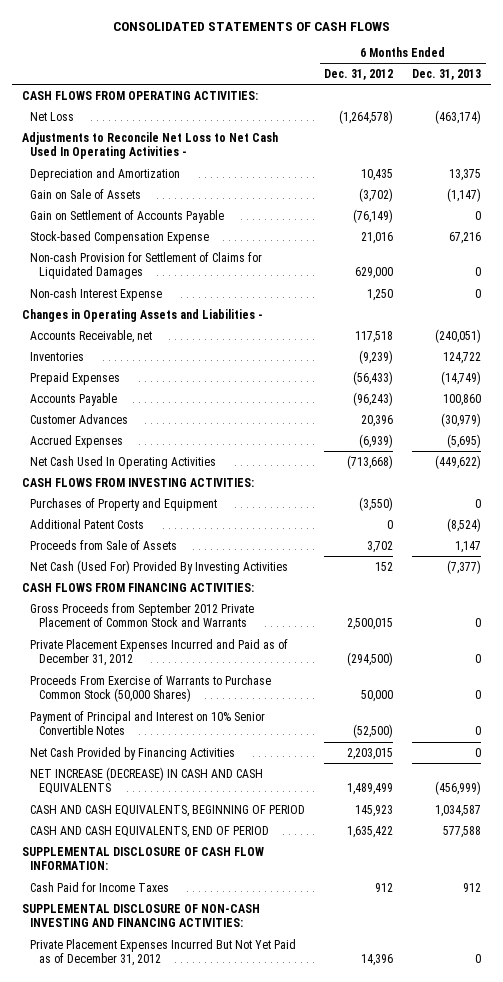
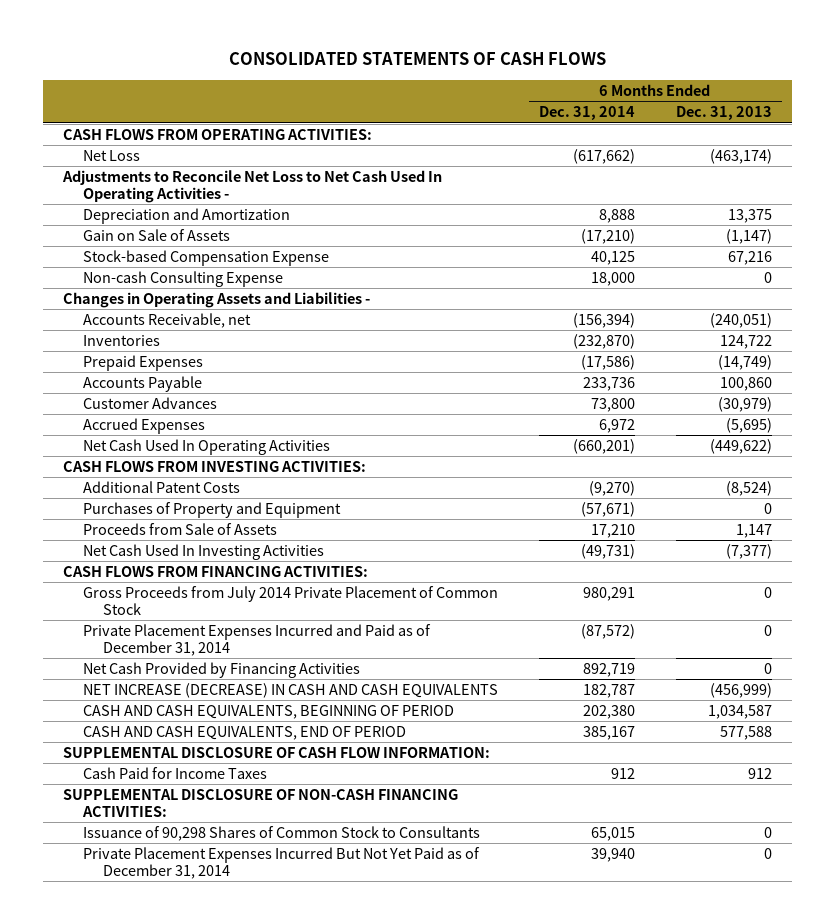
- | 6 Months Ended Dec. 31, 2012 | 6 Months Ended Dec. 31, 2013
+ | 6 Months Ended Dec. 31, 2014 | 6 Months Ended Dec. 31, 2013
- Gain on Settlement of Accounts Payable | (76,149) | 0
- Non-cash Provision for Settlement of Claims for Liquidated Damages | 629,000 | 0
- Non-cash Interest Expense | 1,250 | 0
+ Non-cash Consulting Expense | 18,000 | 0
moved down: Purchases of Property and Equipment | (57,671) | 0
- Net Cash (Used For) Provided By Investing Activities | 152 | (7,377)
+ Net Cash Used In Investing Activities | (49,731) | (7,377)
- Gross Proceeds from September 2012 Private Placement of Common Stock and Warrants | 2,500,015 | 0
- Private Placement Expenses Incurred and Paid as of December 31, 2012 | (294,500) | 0
- Proceeds From Exercise of Warrants to Purchase Common Stock (50,000 Shares) | 50,000 | 0
- Payment of Principal and Interest on 10% Senior Convertible Notes | (52,500) | 0
+ Gross Proceeds from July 2014 Private Placement of Common Stock | 980,291 | 0
+ Private Placement Expenses Incurred and Paid as of December 31, 2014 | (87,572) | 0
- SUPPLEMENTAL DISCLOSURE OF NON-CASH INVESTING AND FINANCING ACTIVITIES:
- Private Placement Expenses Incurred But Not Yet Paid as of December 31, 2012 | 14,396 | 0
+ SUPPLEMENTAL DISCLOSURE OF NON-CASH FINANCING ACTIVITIES:
+ Issuance of 90,298 Shares of Common Stock to Consultants | 65,015 | 0
+ Private Placement Expenses Incurred But Not Yet Paid as of December 31, 2014 | 39,940 | 0

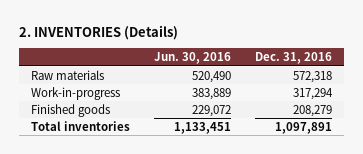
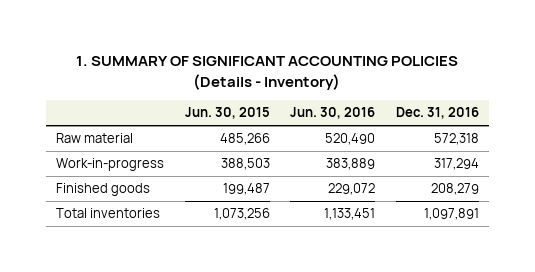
- 2. INVENTORIES (Details)
+ 1. SUMMARY OF SIGNIFICANT ACCOUNTING POLICIES (Details - Inventory)
- | Jun. 30, 2016 | Dec. 31, 2016
+ | Jun. 30, 2015 | Jun. 30, 2016 | Dec. 31, 2016
- Raw materials | 520,490 | 572,318
+ Raw material | 485,266 | 520,490 | 572,318

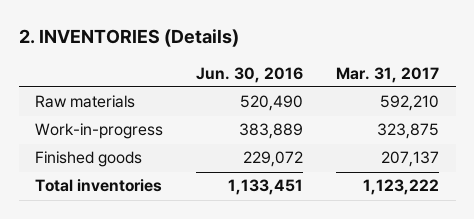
- 1. SUMMARY OF SIGNIFICANT ACCOUNTING POLICIES (Details - Inventory)
+ 2. INVENTORIES (Details)
- | Jun. 30, 2015 | Jun. 30, 2016 | Dec. 31, 2016
+ | Jun. 30, 2016 | Mar. 31, 2017
- Raw material | 485,266 | 520,490 | 572,318
+ Raw materials | 520,490 | 592,210

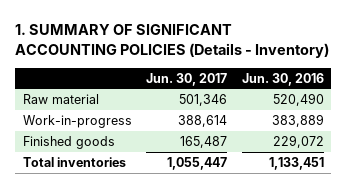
- 2. INVENTORIES (Details)
+ 1. SUMMARY OF SIGNIFICANT ACCOUNTING POLICIES (Details - Inventory)
- | Jun. 30, 2016 | Mar. 31, 2017
+ | Jun. 30, 2017 | Jun. 30, 2016
- Raw materials | 520,490 | 592,210
+ Raw material | 501,346 | 520,490

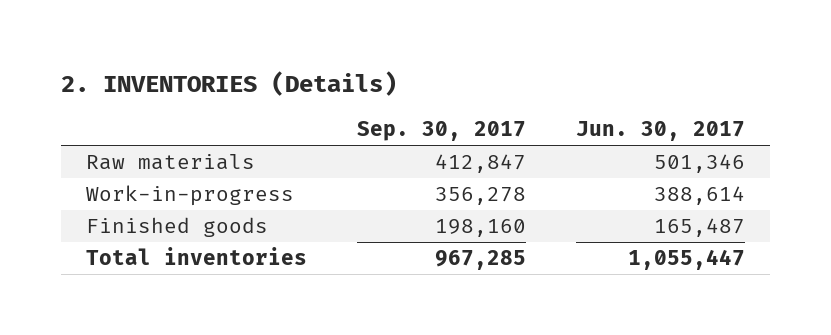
- 1. SUMMARY OF SIGNIFICANT ACCOUNTING POLICIES (Details - Inventory)
+ 2. INVENTORIES (Details)
- | Jun. 30, 2017 | Jun. 30, 2016
+ | Sep. 30, 2017 | Jun. 30, 2017
- Raw material | 501,346 | 520,490
+ Raw materials | 412,847 | 501,346

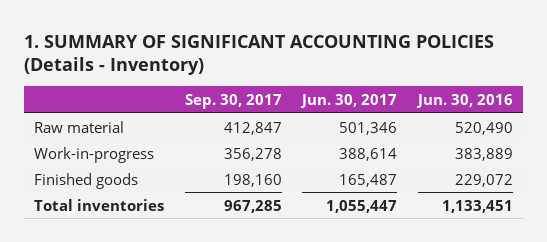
- 2. INVENTORIES (Details)
+ 1. SUMMARY OF SIGNIFICANT ACCOUNTING POLICIES (Details - Inventory)
- | Sep. 30, 2017 | Jun. 30, 2017
+ | Sep. 30, 2017 | Jun. 30, 2017 | Jun. 30, 2016
- Raw materials | 412,847 | 501,346
+ Raw material | 412,847 | 501,346 | 520,490

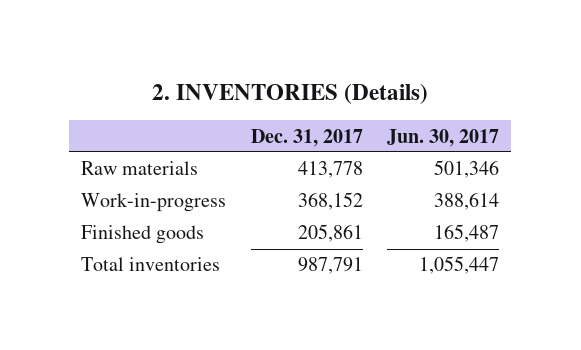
- 1. SUMMARY OF SIGNIFICANT ACCOUNTING POLICIES (Details - Inventory)
+ 2. INVENTORIES (Details)
- | Sep. 30, 2017 | Jun. 30, 2017 | Jun. 30, 2016
+ | Dec. 31, 2017 | Jun. 30, 2017
- Raw material | 412,847 | 501,346 | 520,490
+ Raw materials | 413,778 | 501,346

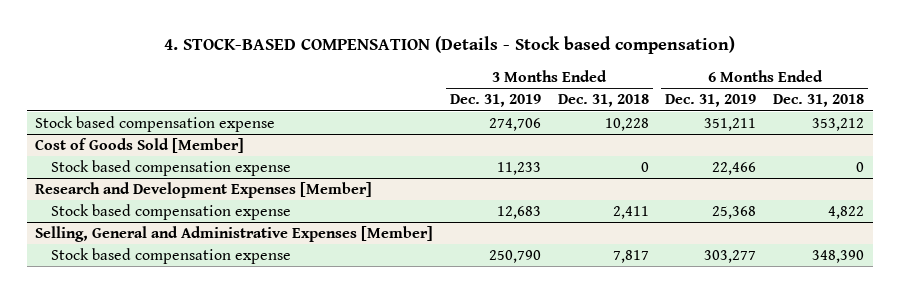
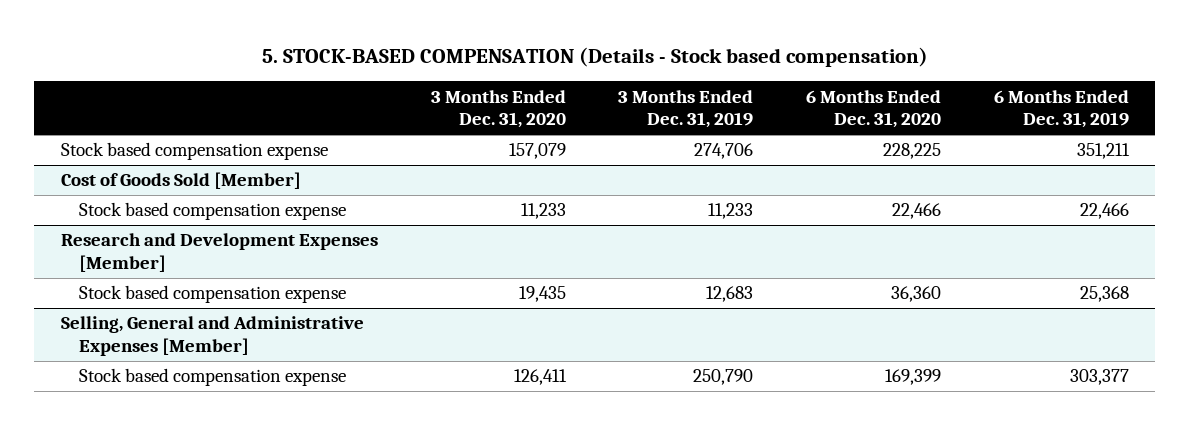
- 4. STOCK-BASED COMPENSATION (Details - Stock based compensation)
+ 5. STOCK-BASED COMPENSATION (Details - Stock based compensation)
- | 3 Months Ended Dec. 31, 2019 | 3 Months Ended Dec. 31, 2018 | 6 Months Ended Dec. 31, 2019 | 6 Months Ended Dec. 31, 2018
+ | 3 Months Ended Dec. 31, 2020 | 3 Months Ended Dec. 31, 2019 | 6 Months Ended Dec. 31, 2020 | 6 Months Ended Dec. 31, 2019
@ Selling, General and Administrative Expenses [Member]
- Stock based compensation expense | 250,790 | 7,817 | 303,277 | 348,390
+ Stock based compensation expense | 126,411 | 250,790 | 169,399 | 303,377

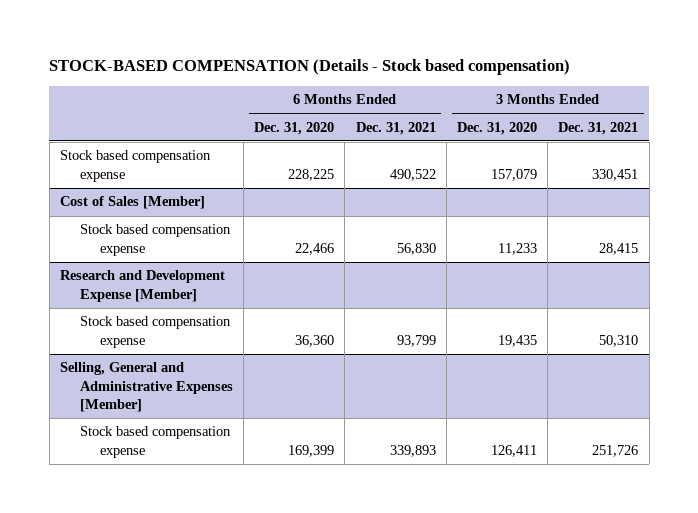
- 5. STOCK-BASED COMPENSATION (Details - Stock based compensation)
+ STOCK-BASED COMPENSATION (Details - Stock based compensation)
- | 3 Months Ended Dec. 31, 2020 | 3 Months Ended Dec. 31, 2019 | 6 Months Ended Dec. 31, 2020 | 6 Months Ended Dec. 31, 2019
+ | 6 Months Ended Dec. 31, 2020 | 6 Months Ended Dec. 31, 2021 | 3 Months Ended Dec. 31, 2020 | 3 Months Ended Dec. 31, 2021
- Cost of Goods Sold [Member]
+ Cost of Sales [Member]
- Research and Development Expenses [Member]
+ Research and Development Expense [Member]

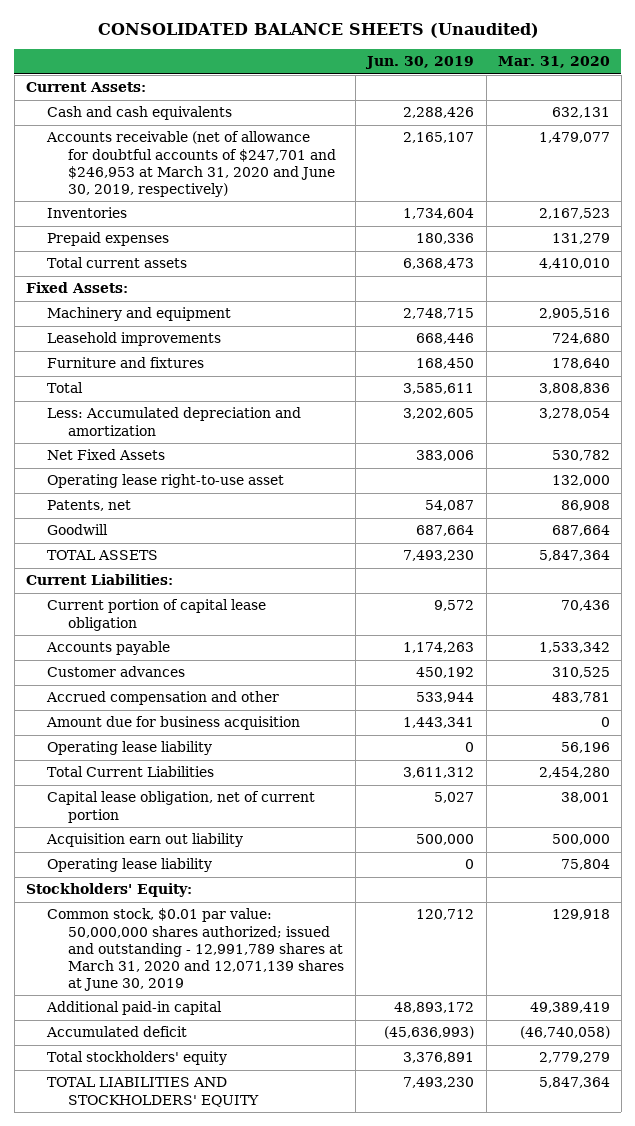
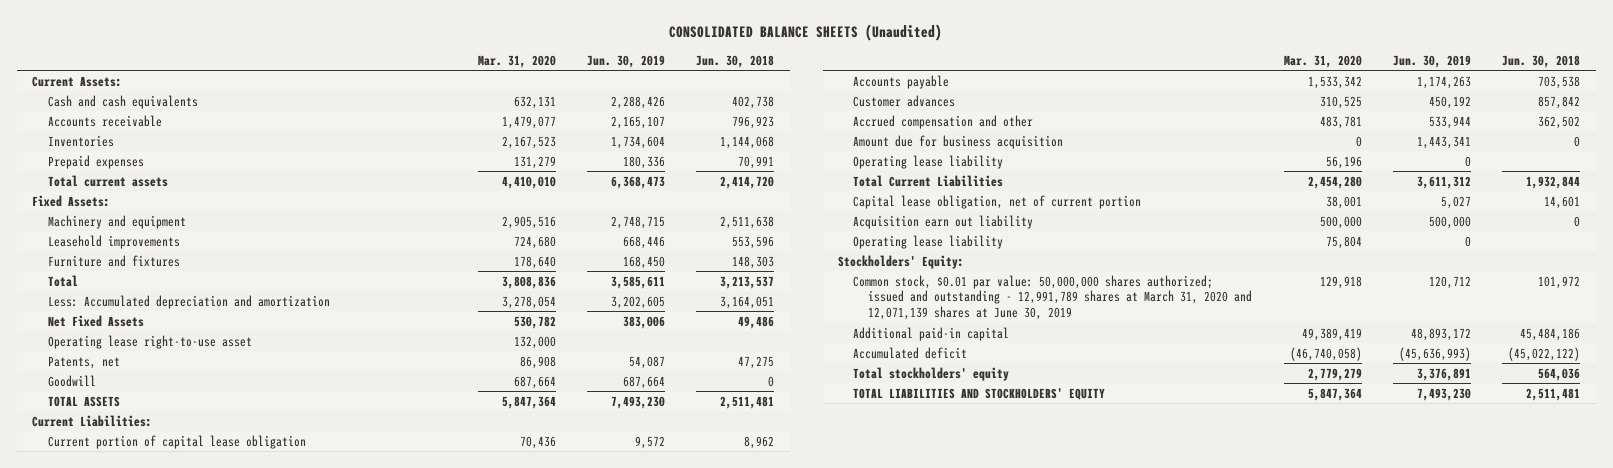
- | Jun. 30, 2019 | Mar. 31, 2020
+ | Mar. 31, 2020 | Jun. 30, 2019 | Jun. 30, 2018
- Accounts receivable (net of allowance for doubtful accounts of $247,701 and $246,953 at March 31, 2020 and June 30, 2019, respectively) | 2,165,107 | 1,479,077
+ Accounts receivable | 1,479,077 | 2,165,107 | 796,923

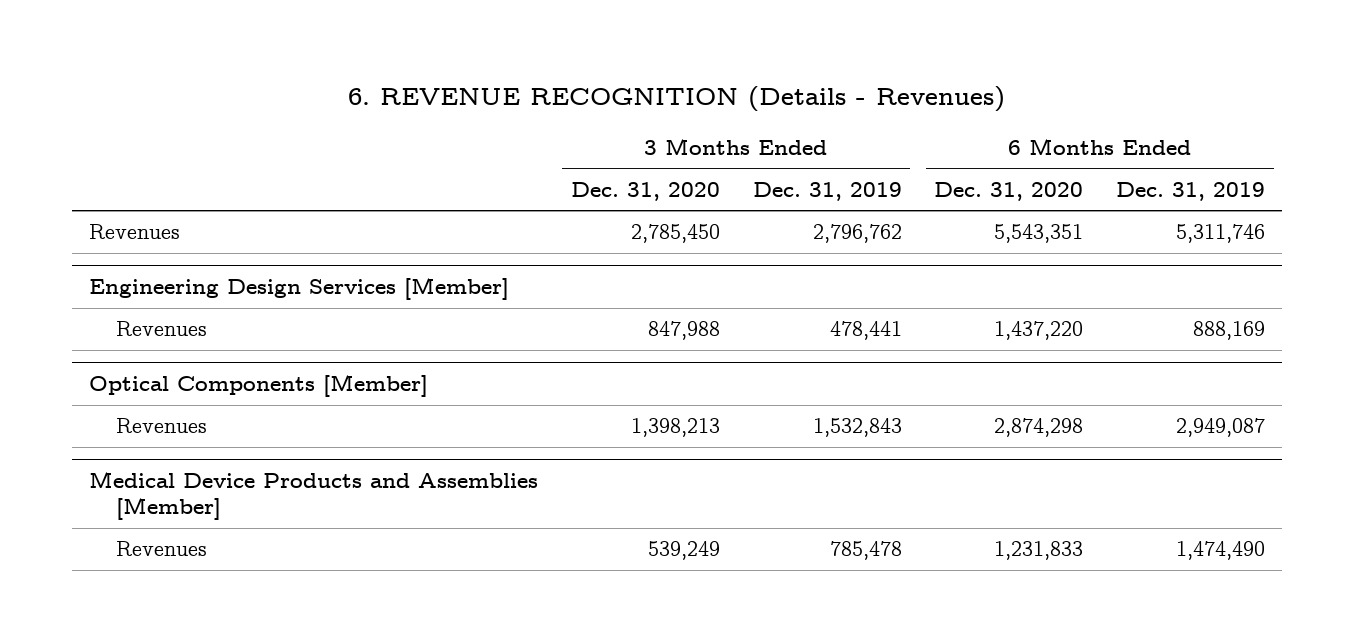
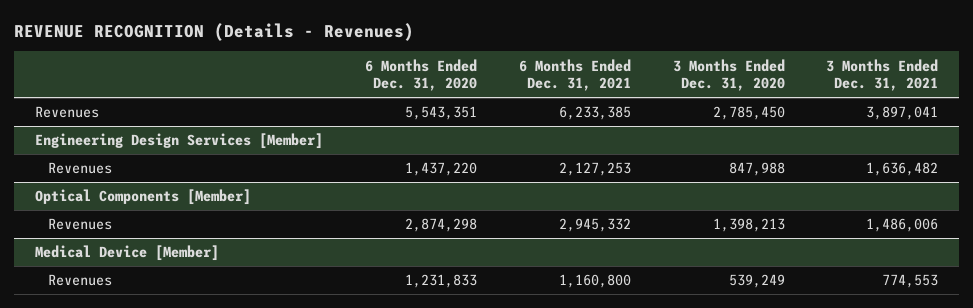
- 6. REVENUE RECOGNITION (Details - Revenues)
+ REVENUE RECOGNITION (Details - Revenues)
- | 3 Months Ended Dec. 31, 2020 | 3 Months Ended Dec. 31, 2019 | 6 Months Ended Dec. 31, 2020 | 6 Months Ended Dec. 31, 2019
+ | 6 Months Ended Dec. 31, 2020 | 6 Months Ended Dec. 31, 2021 | 3 Months Ended Dec. 31, 2020 | 3 Months Ended Dec. 31, 2021
- Medical Device Products and Assemblies [Member]
+ Medical Device [Member]

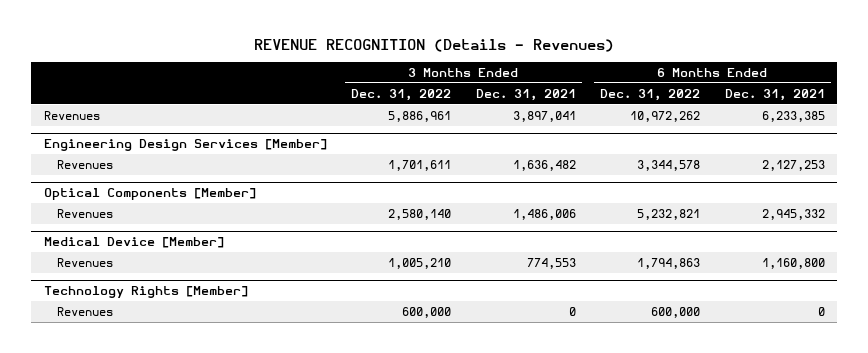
- | 6 Months Ended Dec. 31, 2020 | 6 Months Ended Dec. 31, 2021 | 3 Months Ended Dec. 31, 2020 | 3 Months Ended Dec. 31, 2021
+ | 3 Months Ended Dec. 31, 2022 | 3 Months Ended Dec. 31, 2021 | 6 Months Ended Dec. 31, 2022 | 6 Months Ended Dec. 31, 2021
+ Technology Rights [Member]
+ Revenues | 600,000 | 0 | 600,000 | 0

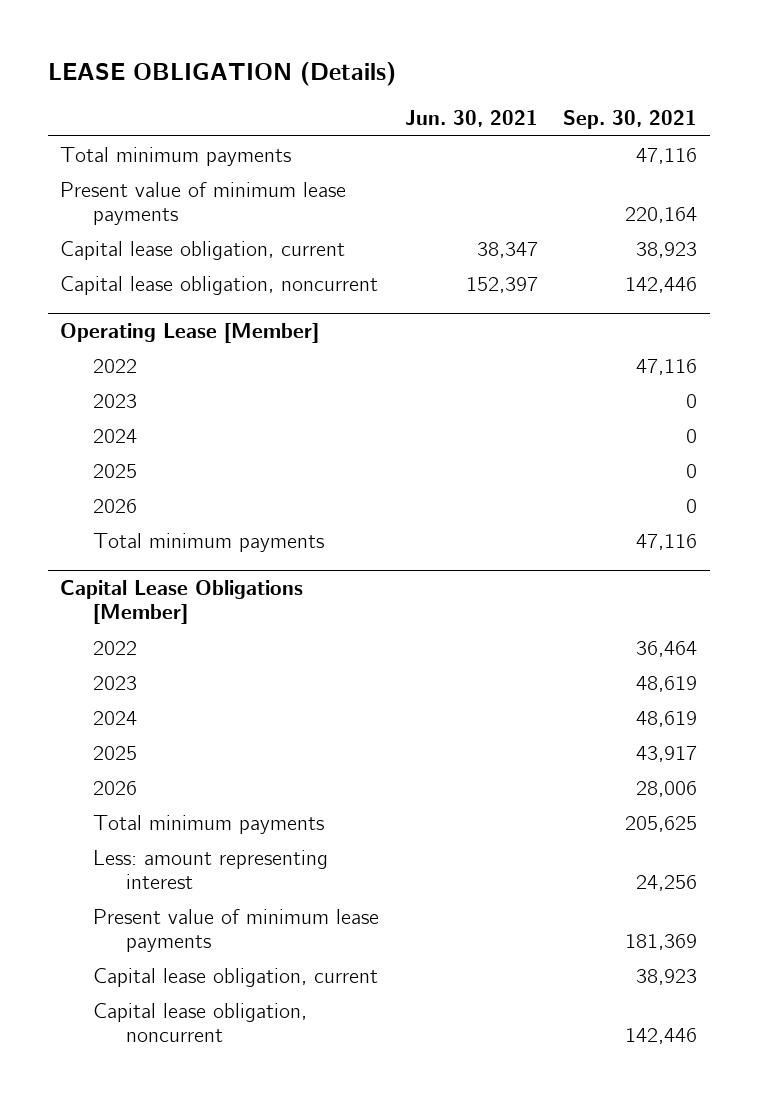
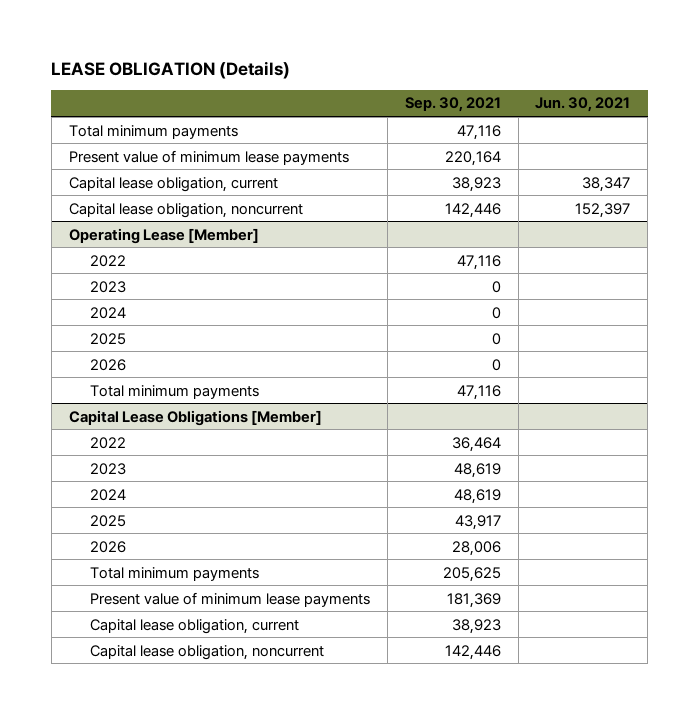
- | Jun. 30, 2021 | Sep. 30, 2021
+ | Sep. 30, 2021 | Jun. 30, 2021
@ Capital Lease Obligations [Member]
- Less: amount representing interest | | 24,256

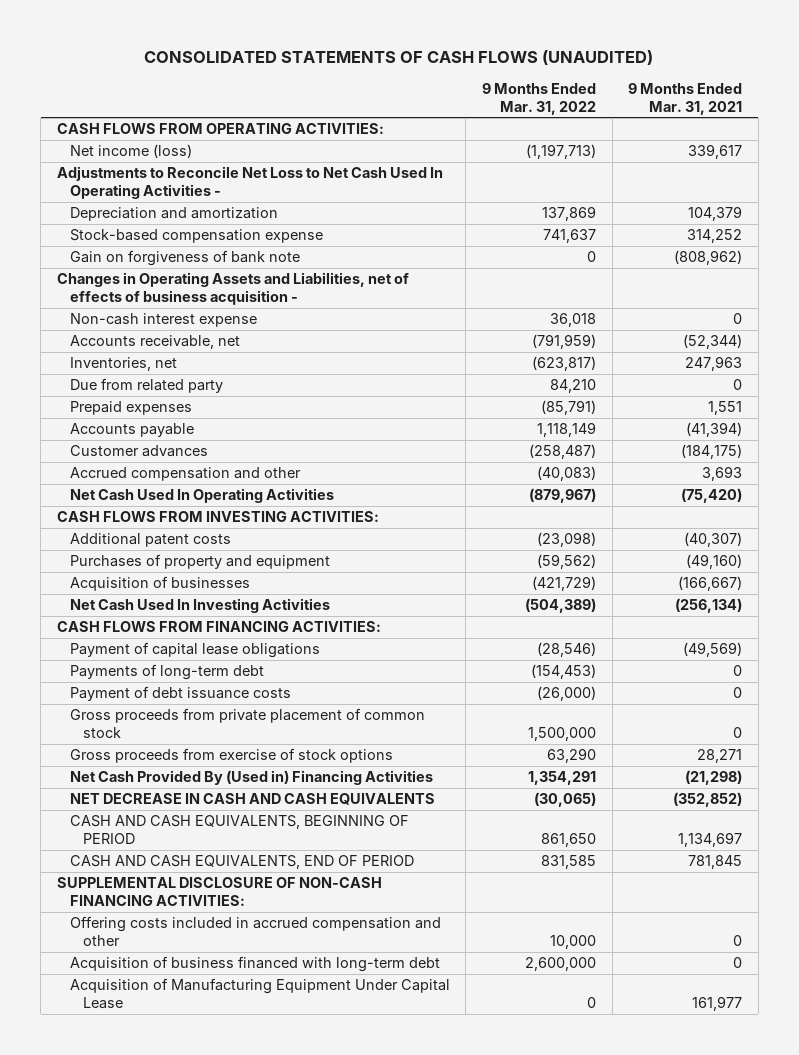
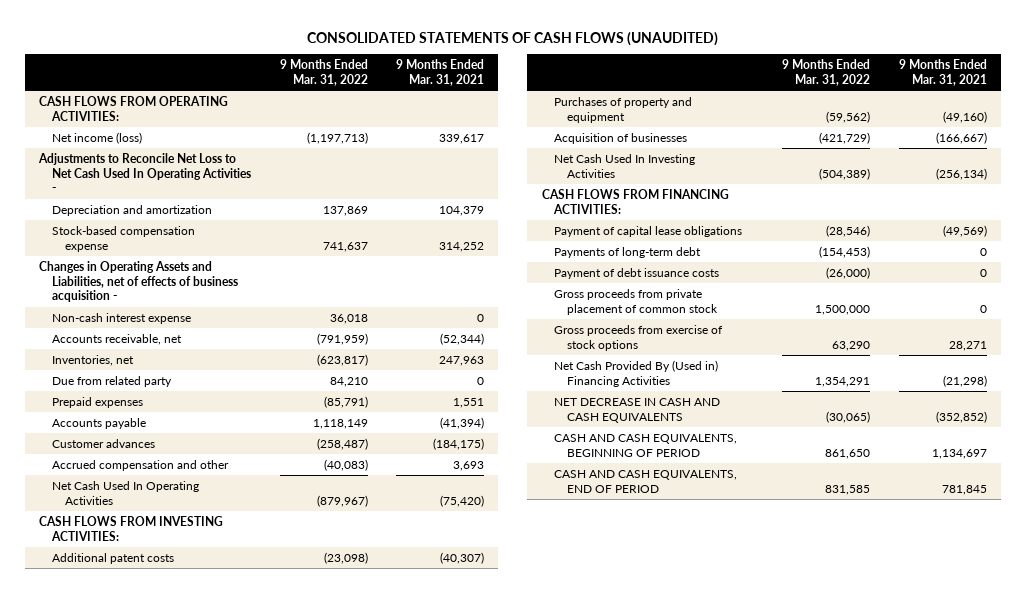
- Gain on forgiveness of bank note | 0 | (808,962)
- SUPPLEMENTAL DISCLOSURE OF NON-CASH FINANCING ACTIVITIES:
- Offering costs included in accrued compensation and other | 10,000 | 0
- Acquisition of business financed with long-term debt | 2,600,000 | 0
- Acquisition of Manufacturing Equipment Under Capital Lease | 0 | 161,977

